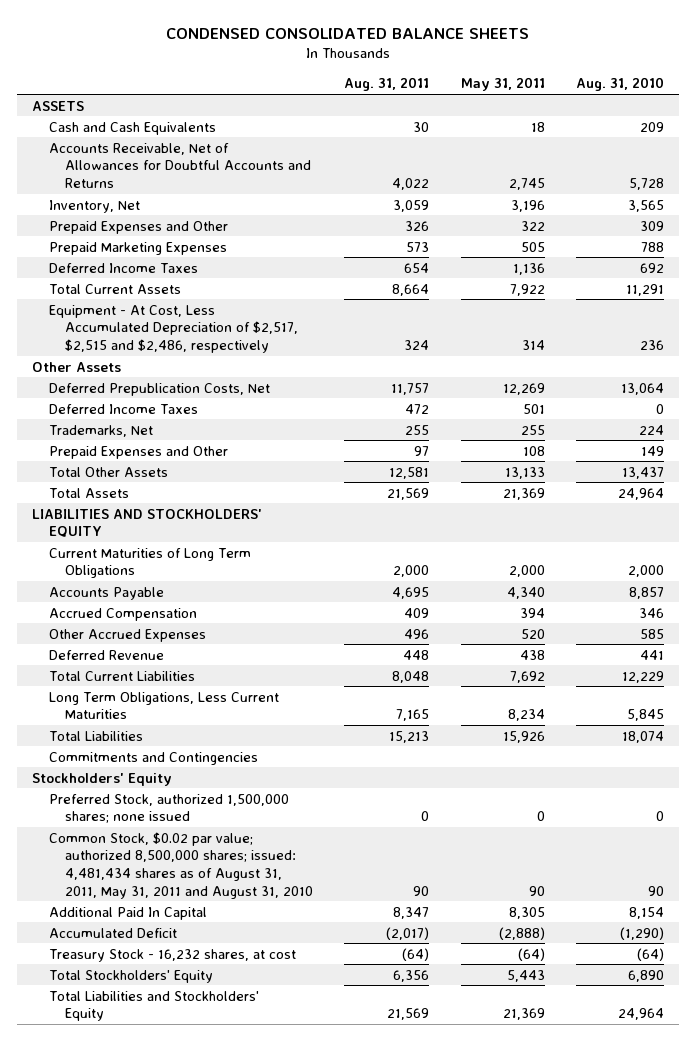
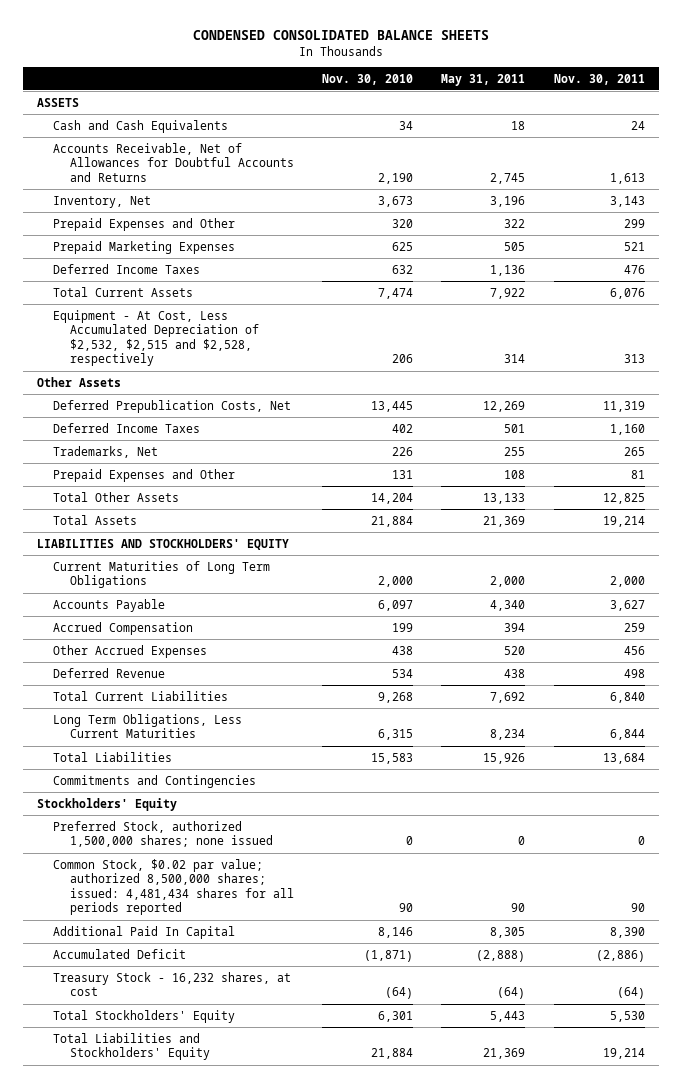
- | Aug. 31, 2011 | May 31, 2011 | Aug. 31, 2010
+ | Nov. 30, 2010 | May 31, 2011 | Nov. 30, 2011
- Equipment - At Cost, Less Accumulated Depreciation of $2,517, $2,515 and $2,486, respectively | 324 | 314 | 236
+ Equipment - At Cost, Less Accumulated Depreciation of $2,532, $2,515 and $2,528, respectively | 206 | 314 | 313
- Common Stock, $0.02 par value; authorized 8,500,000 shares; issued: 4,481,434 shares as of August 31, 2011, May 31, 2011 and August 31, 2010 | 90 | 90 | 90
+ Common Stock, $0.02 par value; authorized 8,500,000 shares; issued: 4,481,434 shares for all periods reported | 90 | 90 | 90

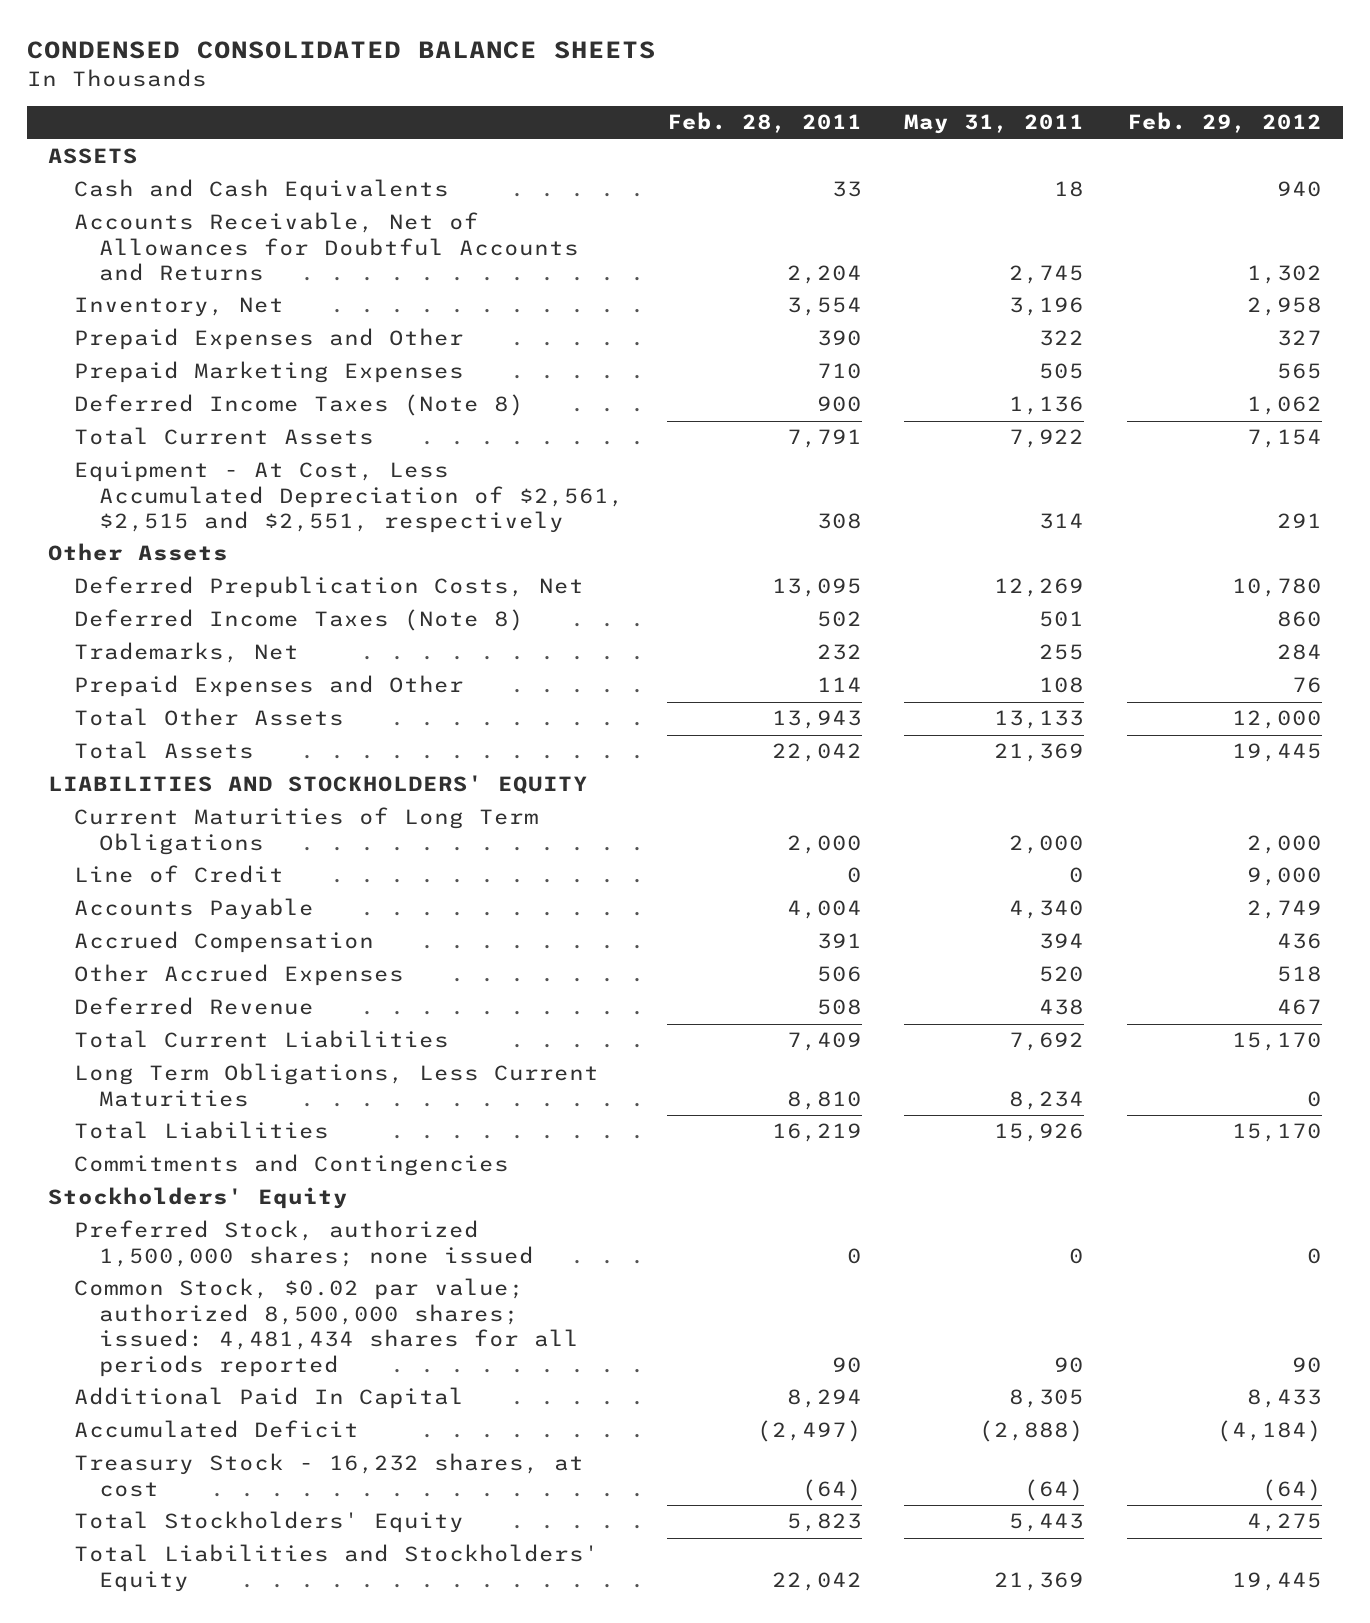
- | Nov. 30, 2010 | May 31, 2011 | Nov. 30, 2011
+ | Feb. 28, 2011 | May 31, 2011 | Feb. 29, 2012
- Deferred Income Taxes | 632 | 1,136 | 476
+ Deferred Income Taxes (Note 8) | 900 | 1,136 | 1,062
- Equipment - At Cost, Less Accumulated Depreciation of $2,532, $2,515 and $2,528, respectively | 206 | 314 | 313
+ Equipment - At Cost, Less Accumulated Depreciation of $2,561, $2,515 and $2,551, respectively | 308 | 314 | 291
- Deferred Income Taxes | 402 | 501 | 1,160
+ Deferred Income Taxes (Note 8) | 502 | 501 | 860
+ Line of Credit | 0 | 0 | 9,000

